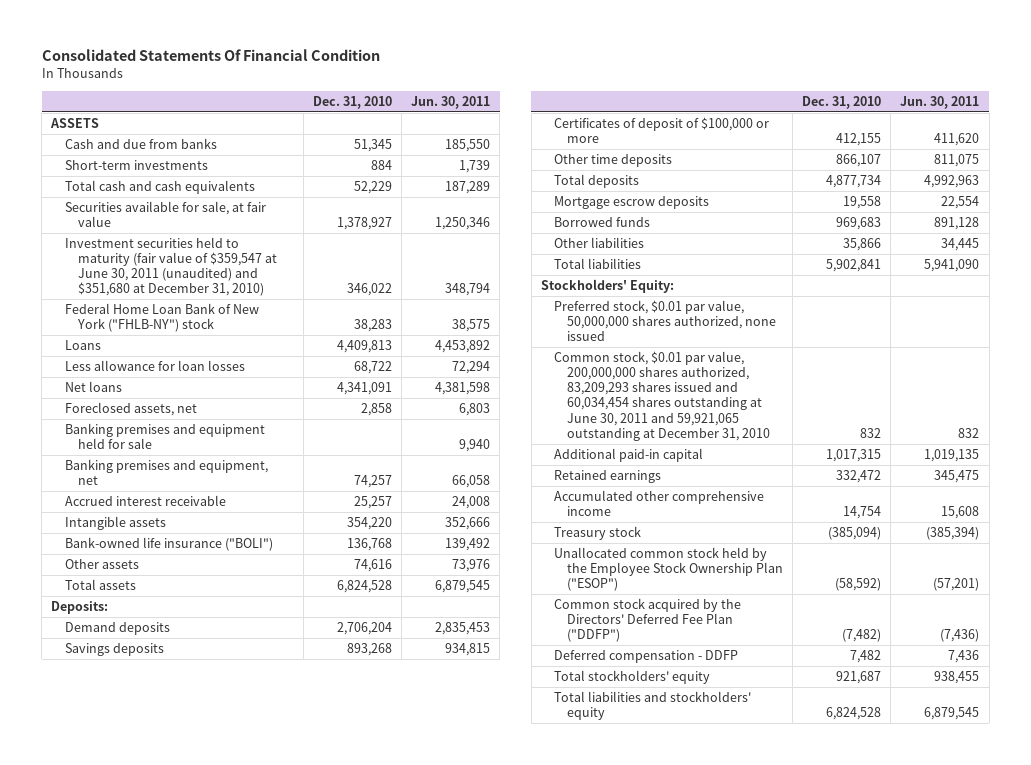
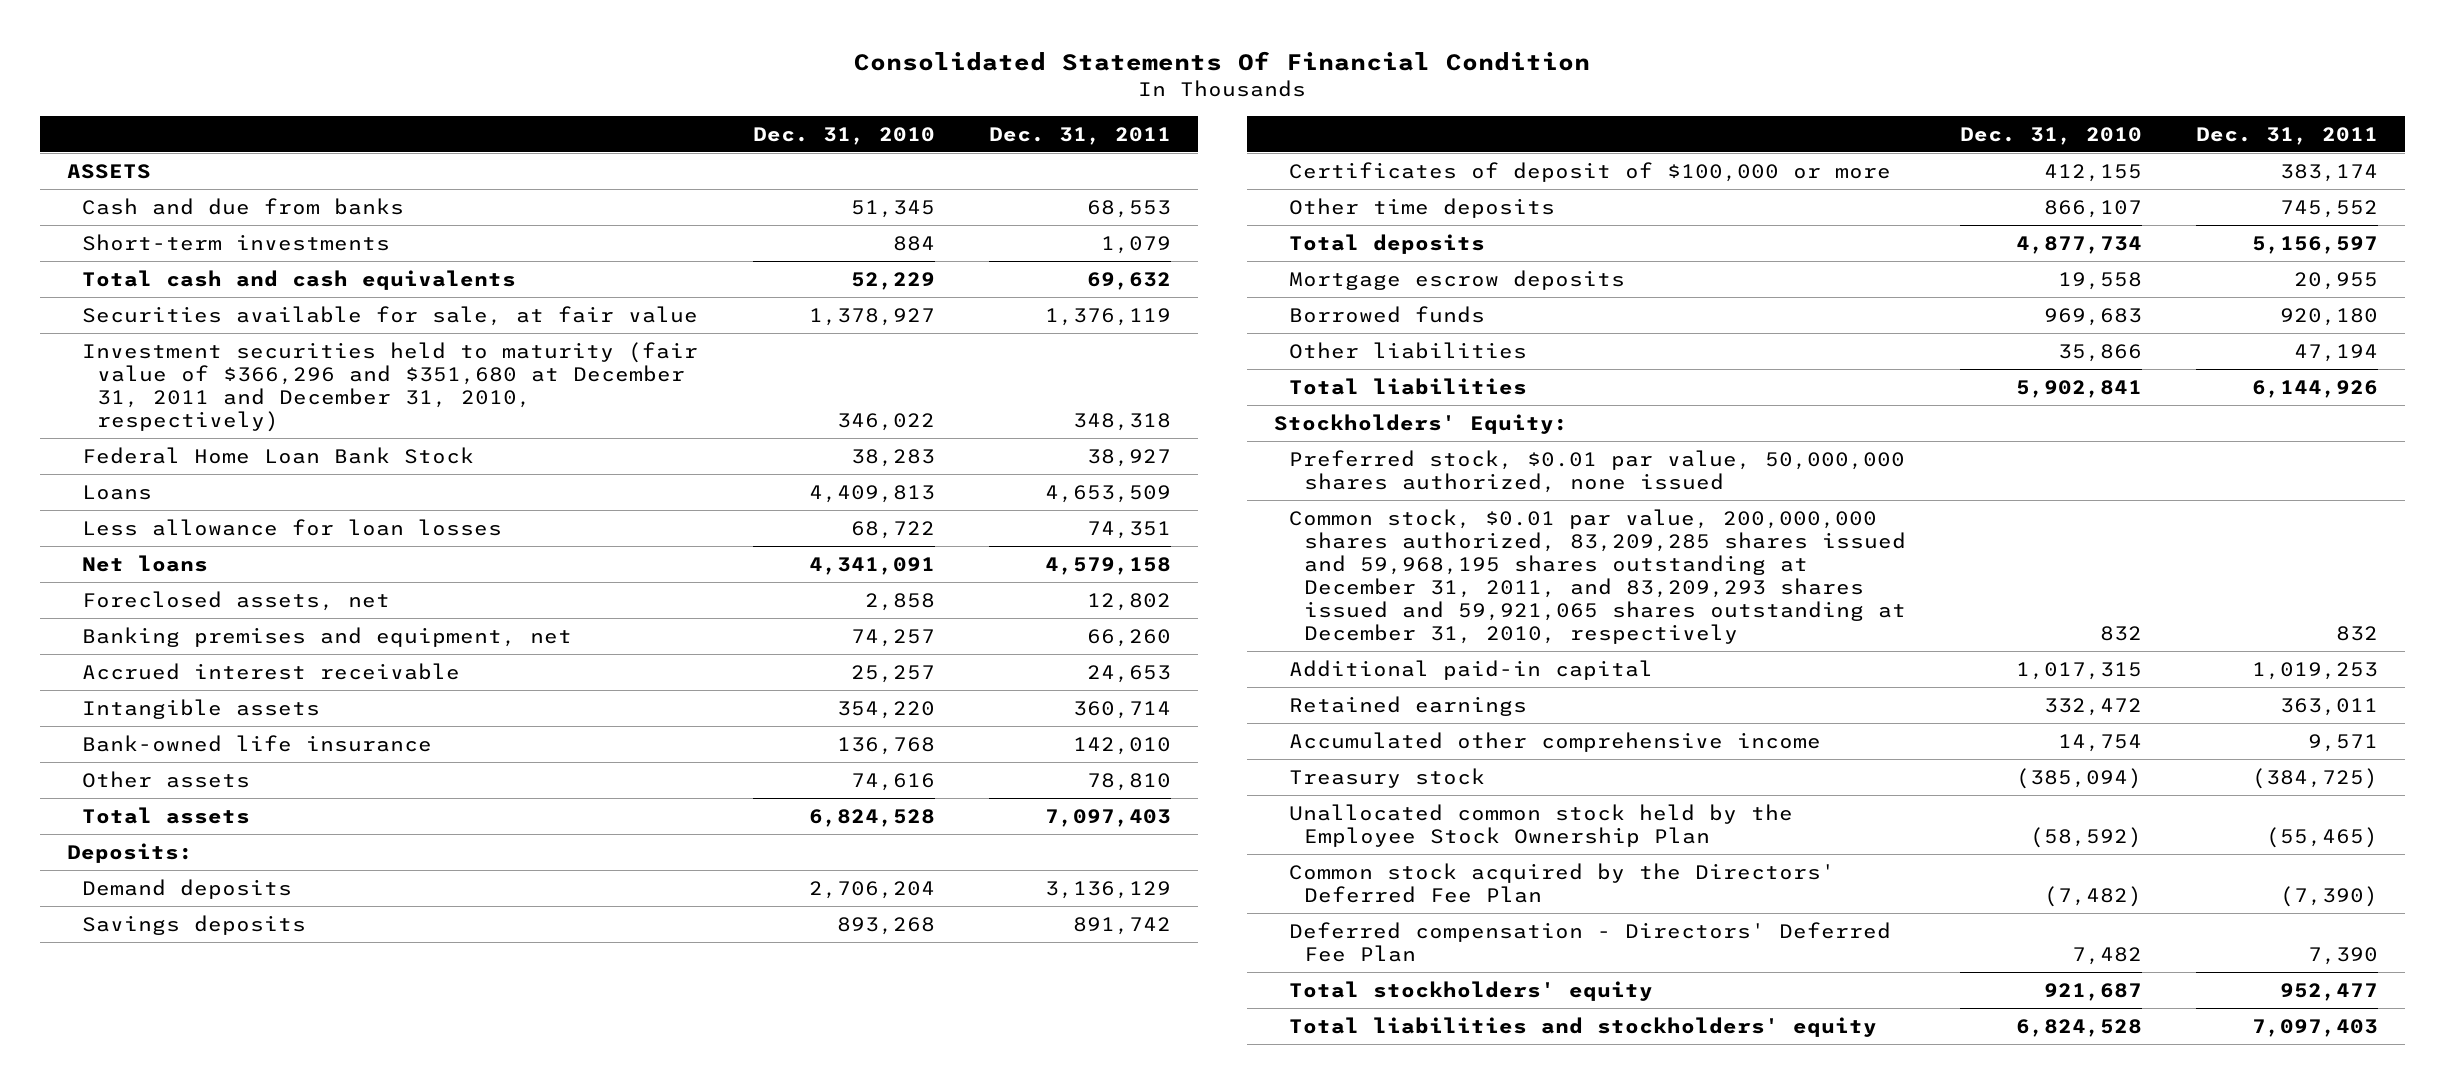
- | Dec. 31, 2010 | Jun. 30, 2011
+ | Dec. 31, 2010 | Dec. 31, 2011
- Investment securities held to maturity (fair value of $359,547 at June 30, 2011 (unaudited) and $351,680 at December 31, 2010) | 346,022 | 348,794
- Federal Home Loan Bank of New York ("FHLB-NY") stock | 38,283 | 38,575
+ Investment securities held to maturity (fair value of $366,296 and $351,680 at December 31, 2011 and December 31, 2010, respectively) | 346,022 | 348,318
+ Federal Home Loan Bank Stock | 38,283 | 38,927
- Banking premises and equipment held for sale | | 9,940
- Bank-owned life insurance ("BOLI") | 136,768 | 139,492
+ Bank-owned life insurance | 136,768 | 142,010
- Common stock, $0.01 par value, 200,000,000 shares authorized, 83,209,293 shares issued and 60,034,454 shares outstanding at June 30, 2011 and 59,921,065 outstanding at December 31, 2010 | 832 | 832
+ Common stock, $0.01 par value, 200,000,000 shares authorized, 83,209,285 shares issued and 59,968,195 shares outstanding at December 31, 2011, and 83,209,293 shares issued and 59,921,065 shares outstanding at December 31, 2010, respectively | 832 | 832
- Unallocated common stock held by the Employee Stock Ownership Plan ("ESOP") | (58,592) | (57,201)
- Common stock acquired by the Directors' Deferred Fee Plan ("DDFP") | (7,482) | (7,436)
- Deferred compensation - DDFP | 7,482 | 7,436
+ Unallocated common stock held by the Employee Stock Ownership Plan | (58,592) | (55,465)
+ Common stock acquired by the Directors' Deferred Fee Plan | (7,482) | (7,390)
+ Deferred compensation - Directors' Deferred Fee Plan | 7,482 | 7,390

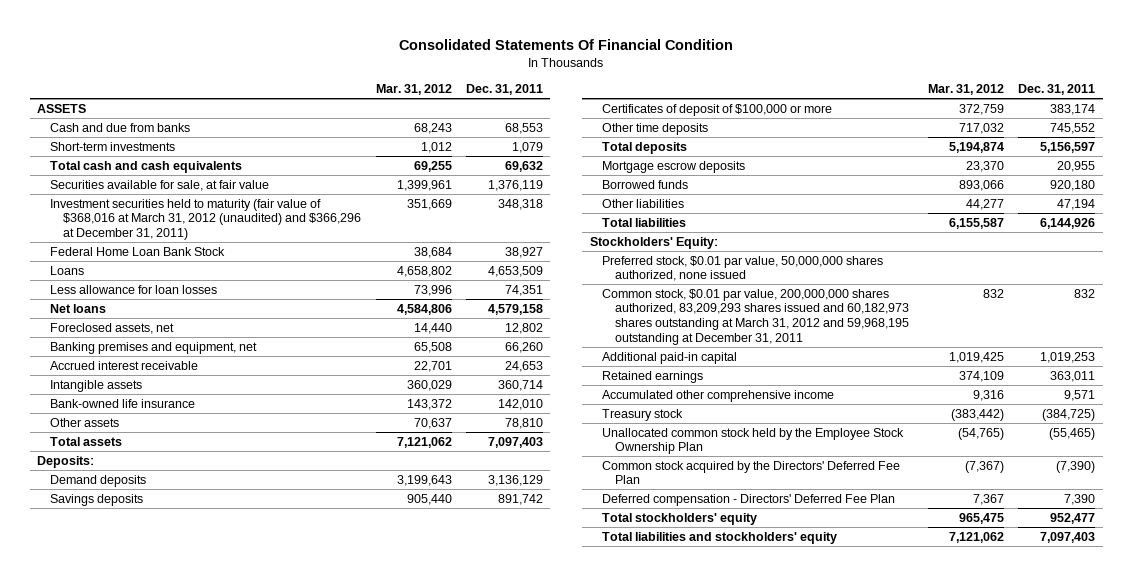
- | Dec. 31, 2010 | Dec. 31, 2011
+ | Mar. 31, 2012 | Dec. 31, 2011
- Investment securities held to maturity (fair value of $366,296 and $351,680 at December 31, 2011 and December 31, 2010, respectively) | 346,022 | 348,318
+ Investment securities held to maturity (fair value of $368,016 at March 31, 2012 (unaudited) and $366,296 at December 31, 2011) | 351,669 | 348,318
- Common stock, $0.01 par value, 200,000,000 shares authorized, 83,209,285 shares issued and 59,968,195 shares outstanding at December 31, 2011, and 83,209,293 shares issued and 59,921,065 shares outstanding at December 31, 2010, respectively | 832 | 832
+ Common stock, $0.01 par value, 200,000,000 shares authorized, 83,209,293 shares issued and 60,182,973 shares outstanding at March 31, 2012 and 59,968,195 outstanding at December 31, 2011 | 832 | 832

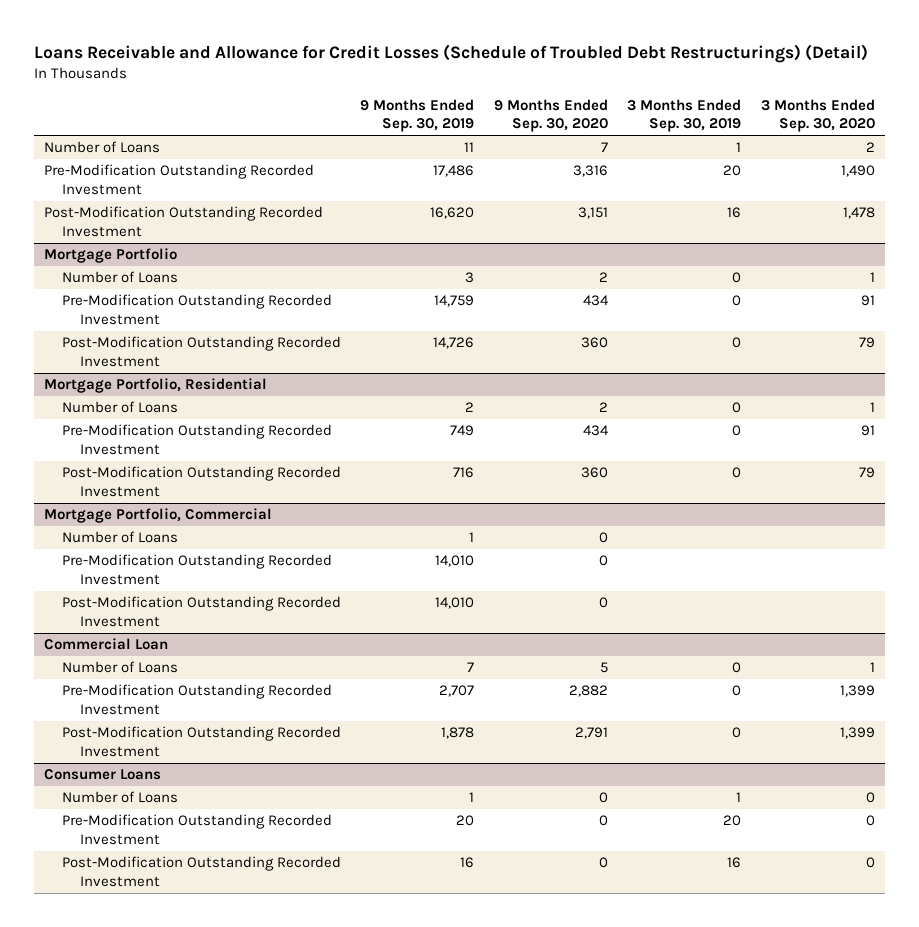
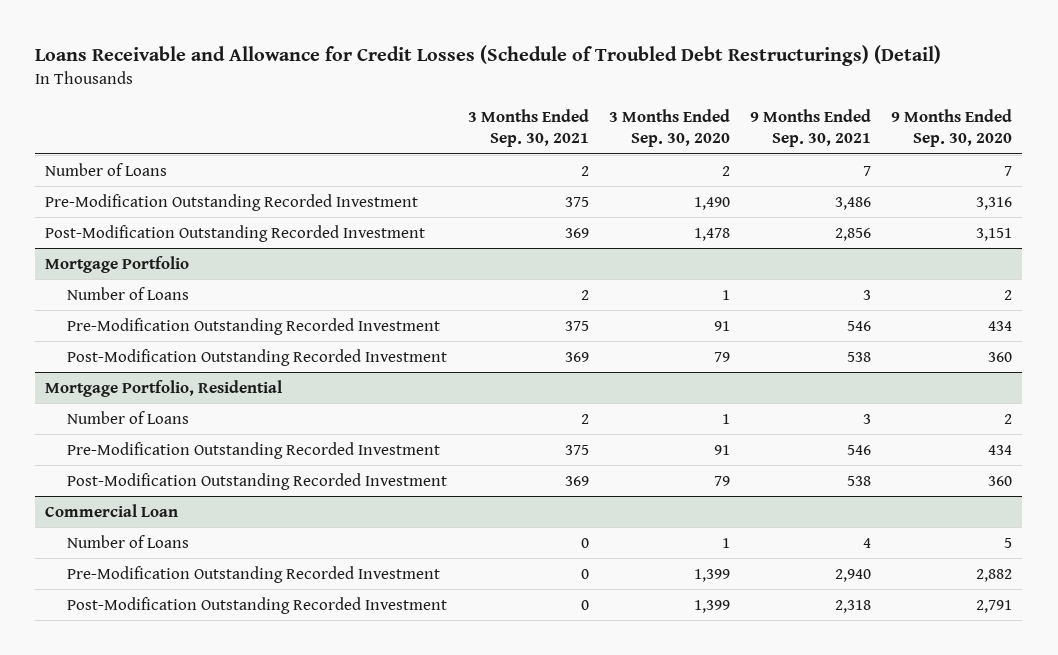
- | 9 Months Ended Sep. 30, 2019 | 9 Months Ended Sep. 30, 2020 | 3 Months Ended Sep. 30, 2019 | 3 Months Ended Sep. 30, 2020
+ | 3 Months Ended Sep. 30, 2021 | 3 Months Ended Sep. 30, 2020 | 9 Months Ended Sep. 30, 2021 | 9 Months Ended Sep. 30, 2020
- Mortgage Portfolio, Commercial
- Number of Loans | 1 | 0 | |
- Pre-Modification Outstanding Recorded Investment | 14,010 | 0 | |
- Post-Modification Outstanding Recorded Investment | 14,010 | 0 | |
- Consumer Loans
- Number of Loans | 1 | 0 | 1 | 0
- Pre-Modification Outstanding Recorded Investment | 20 | 0 | 20 | 0
- Post-Modification Outstanding Recorded Investment | 16 | 0 | 16 | 0

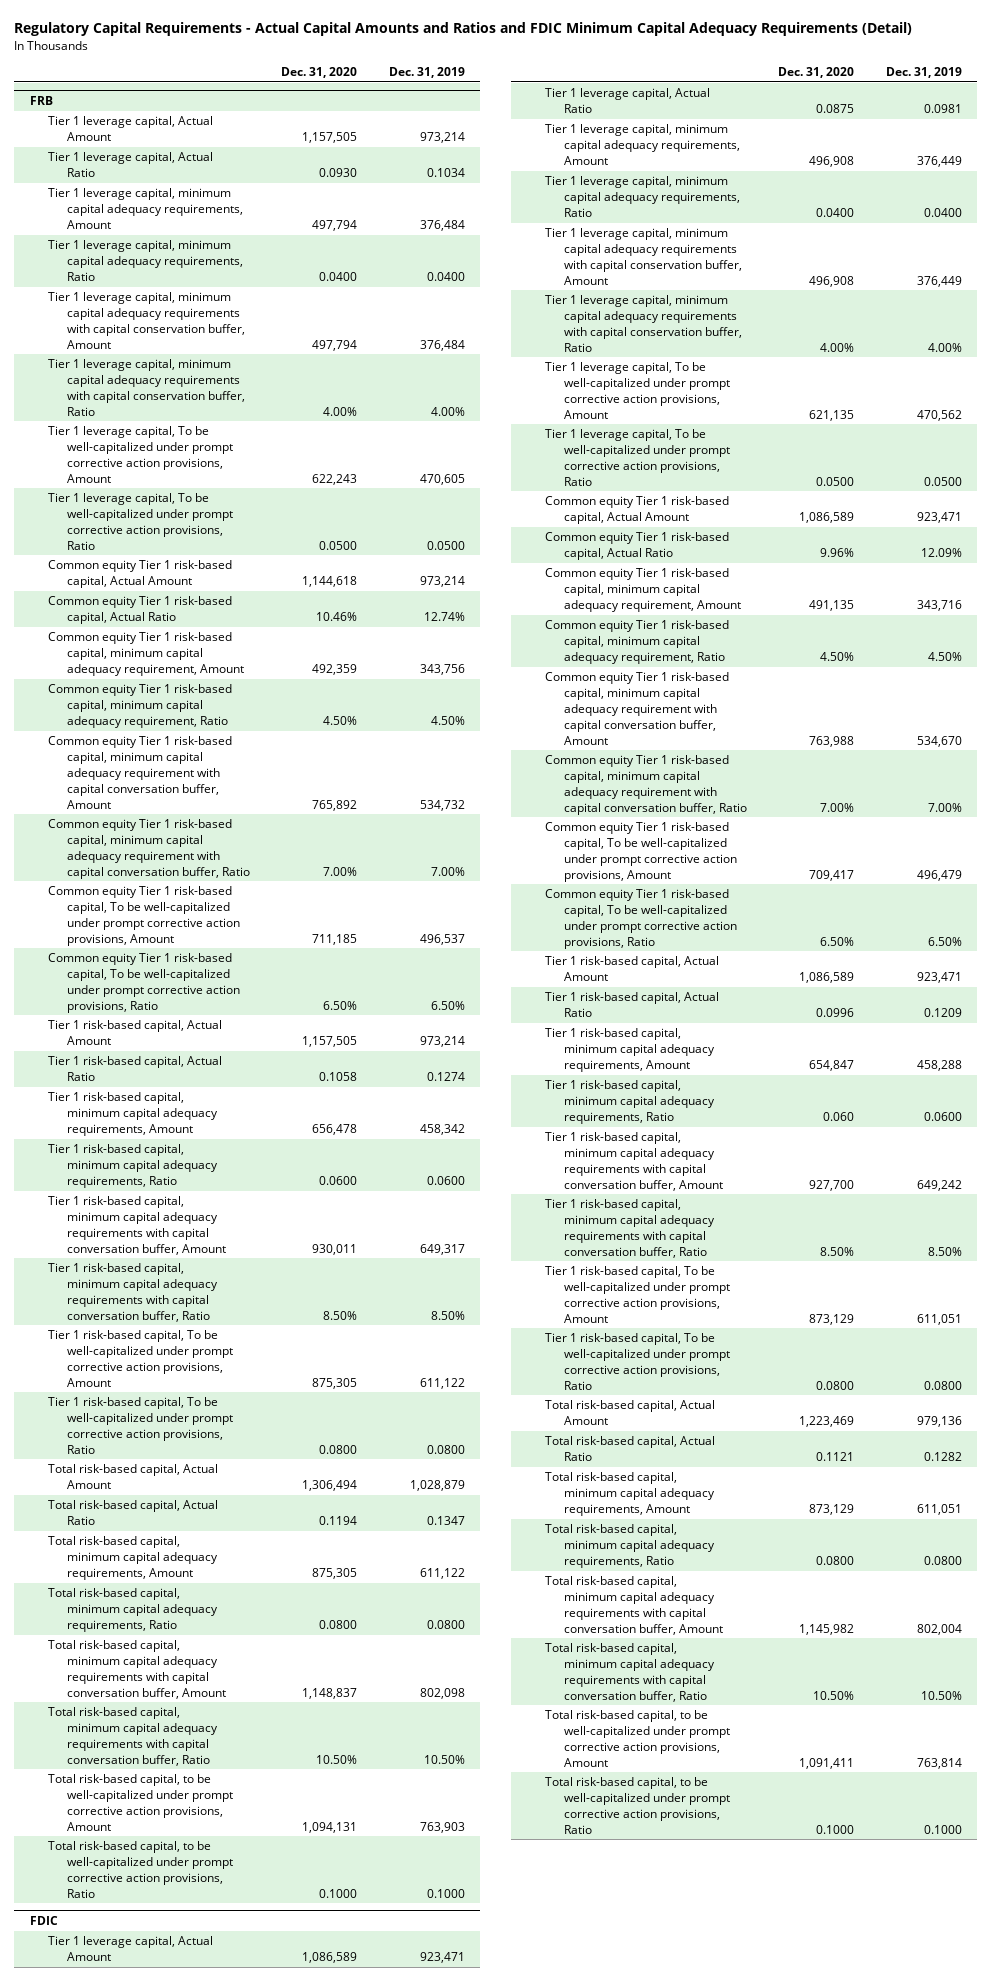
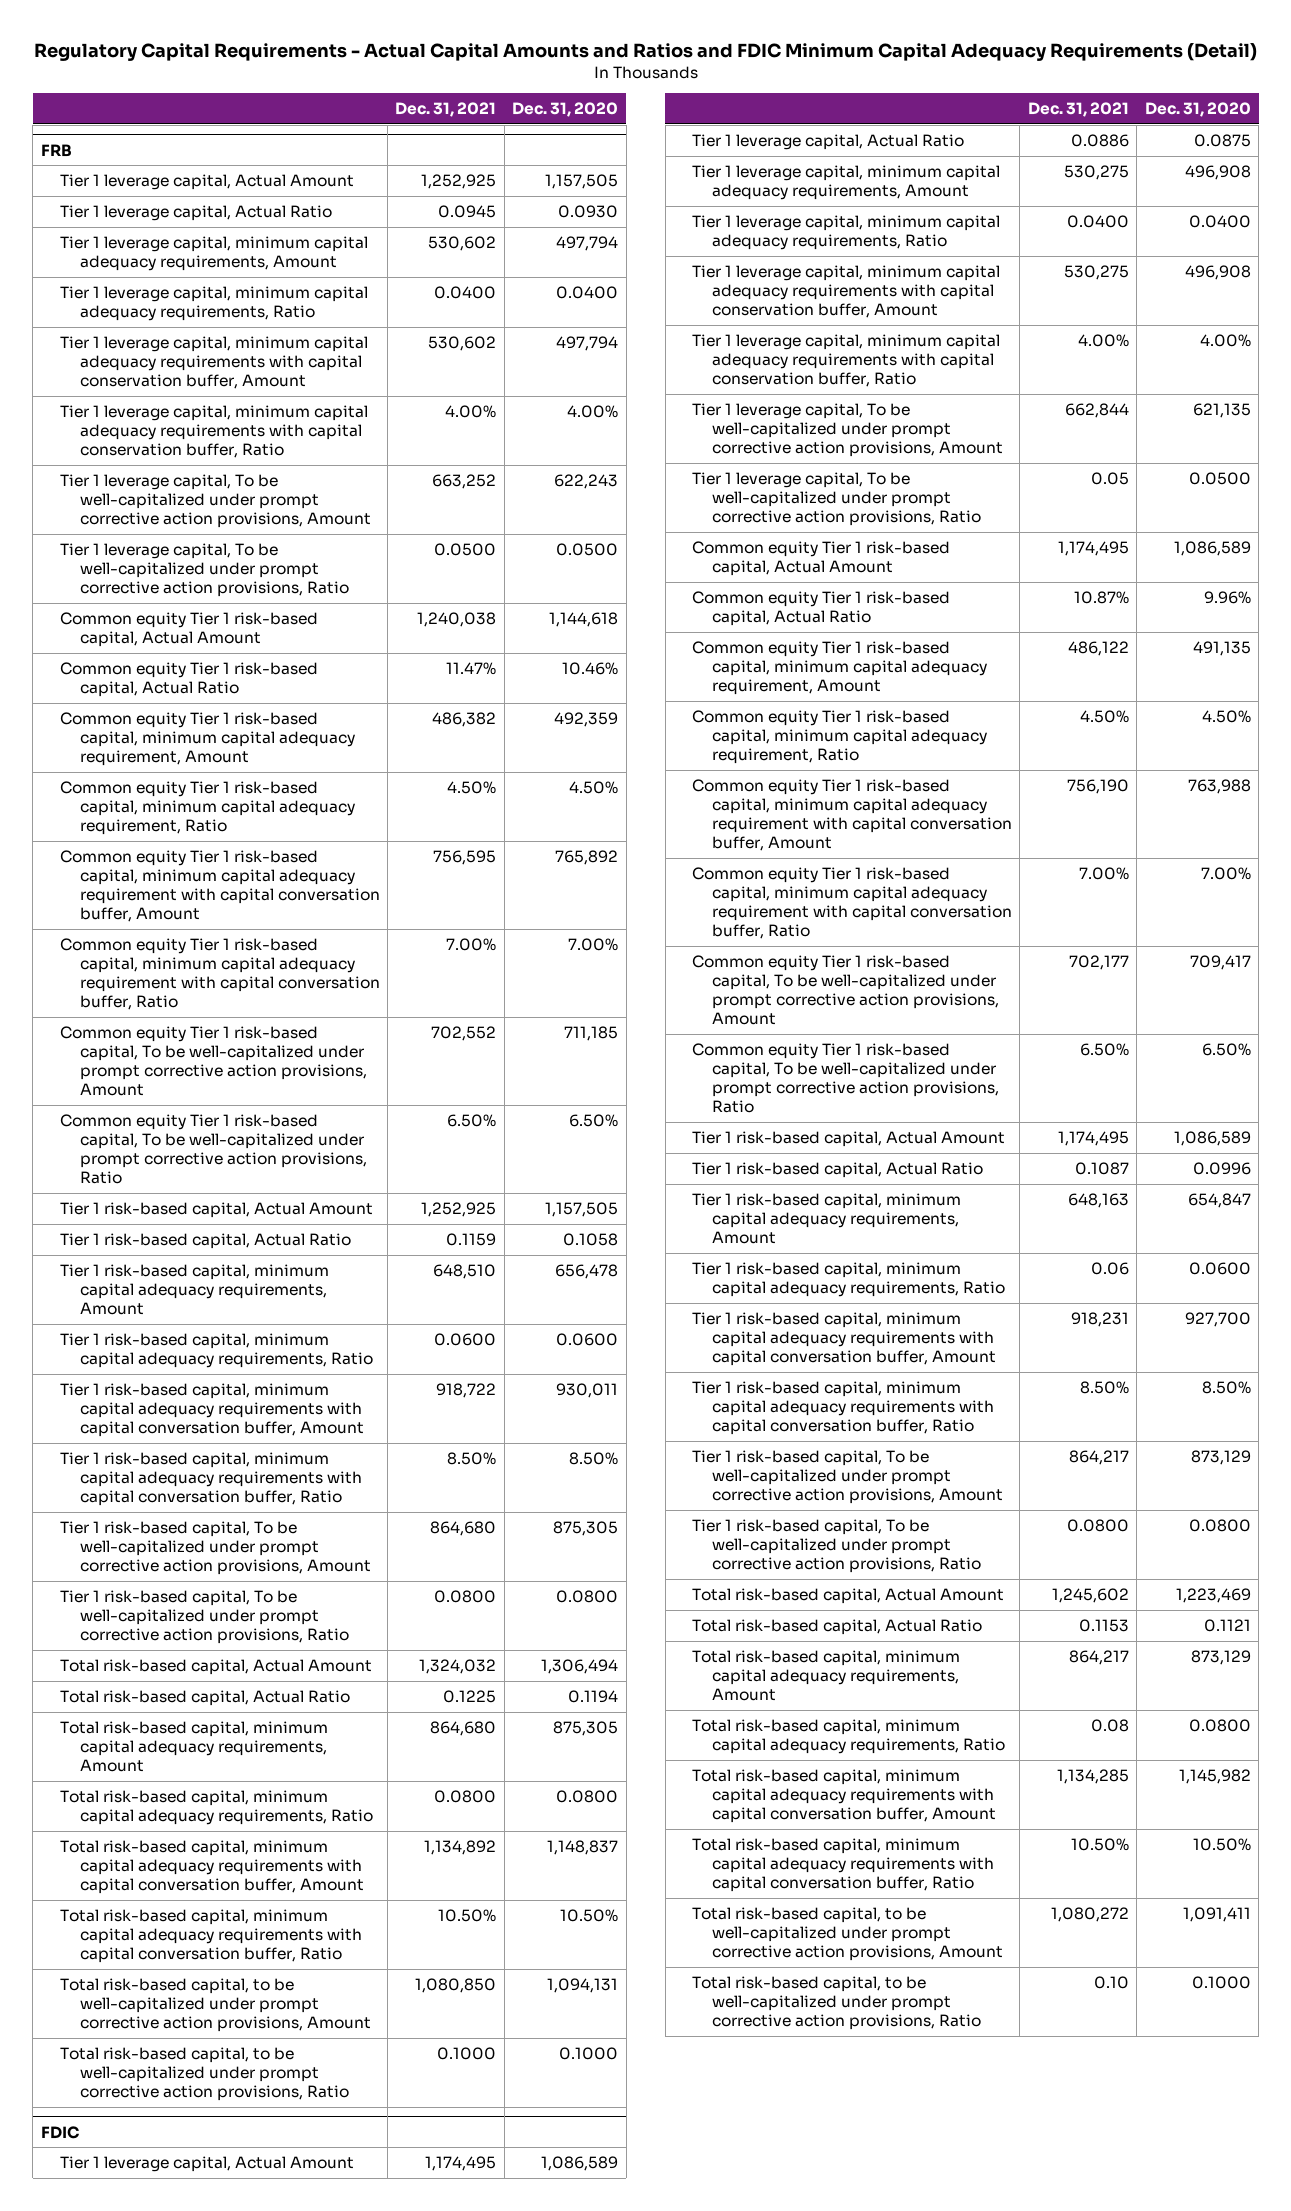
- | Dec. 31, 2020 | Dec. 31, 2019
+ | Dec. 31, 2021 | Dec. 31, 2020
@ FDIC
- Tier 1 risk-based capital, minimum capital adequacy requirements, Ratio | 0.060 | 0.0600
+ Tier 1 risk-based capital, minimum capital adequacy requirements, Ratio | 0.06 | 0.0600

